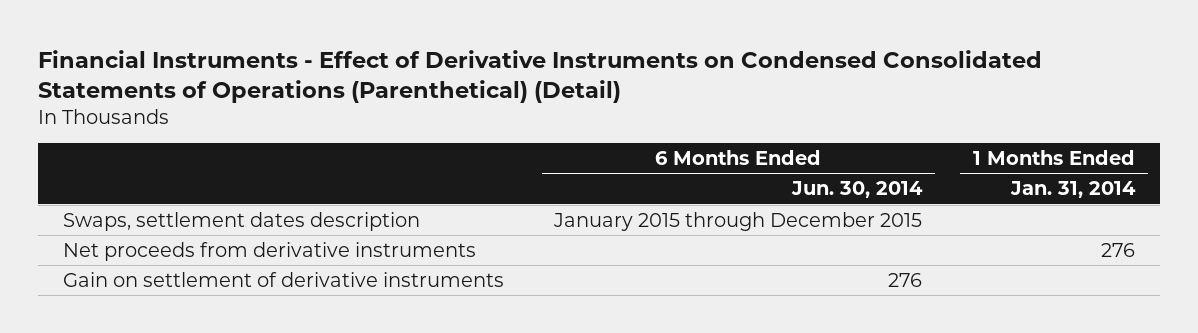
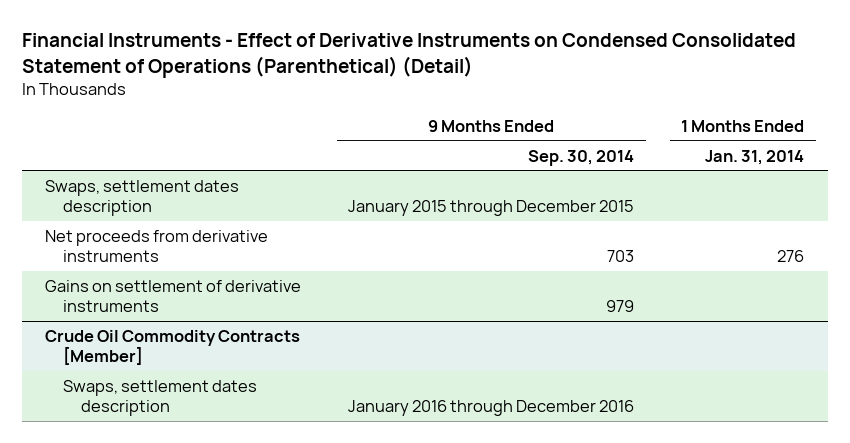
- Financial Instruments - Effect of Derivative Instruments on Condensed Consolidated Statements of Operations (Parenthetical) (Detail)
+ Financial Instruments - Effect of Derivative Instruments on Condensed Consolidated Statement of Operations (Parenthetical) (Detail)
- | 6 Months Ended Jun. 30, 2014 | 1 Months Ended Jan. 31, 2014
+ | 9 Months Ended Sep. 30, 2014 | 1 Months Ended Jan. 31, 2014
- Gain on settlement of derivative instruments | 276 |
+ Gains on settlement of derivative instruments | 979 |
+ Crude Oil Commodity Contracts [Member]
+ Swaps, settlement dates description | January 2016 through December 2016 |

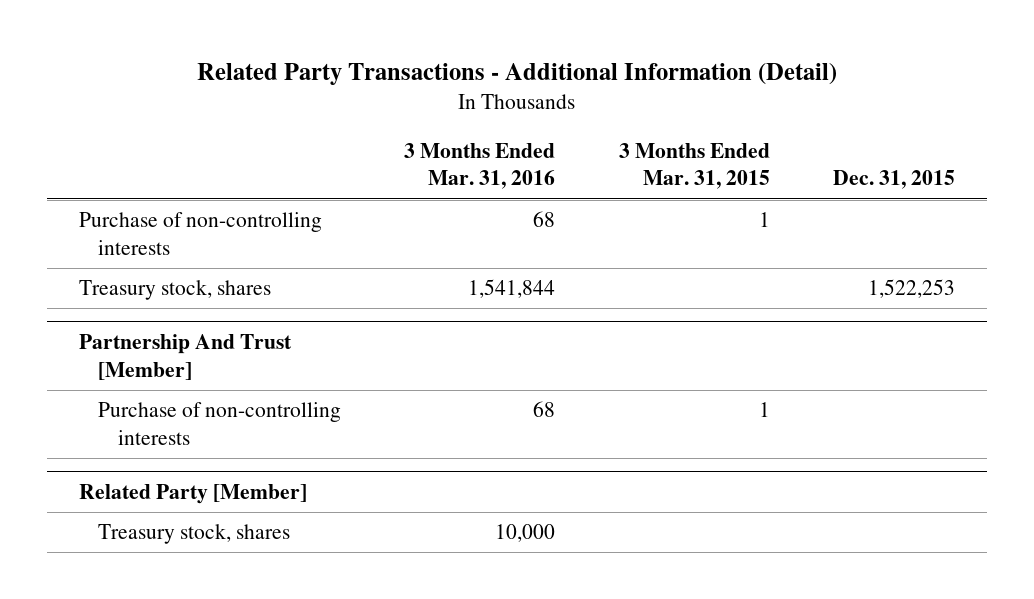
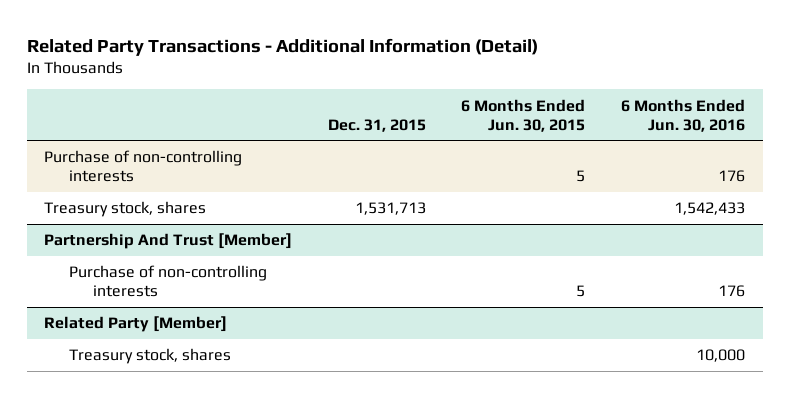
- | 3 Months Ended Mar. 31, 2016 | 3 Months Ended Mar. 31, 2015 | Dec. 31, 2015
+ | Dec. 31, 2015 | 6 Months Ended Jun. 30, 2015 | 6 Months Ended Jun. 30, 2016
- Treasury stock, shares | 1,541,844 | | 1,522,253
+ Treasury stock, shares | 1,531,713 | | 1,542,433

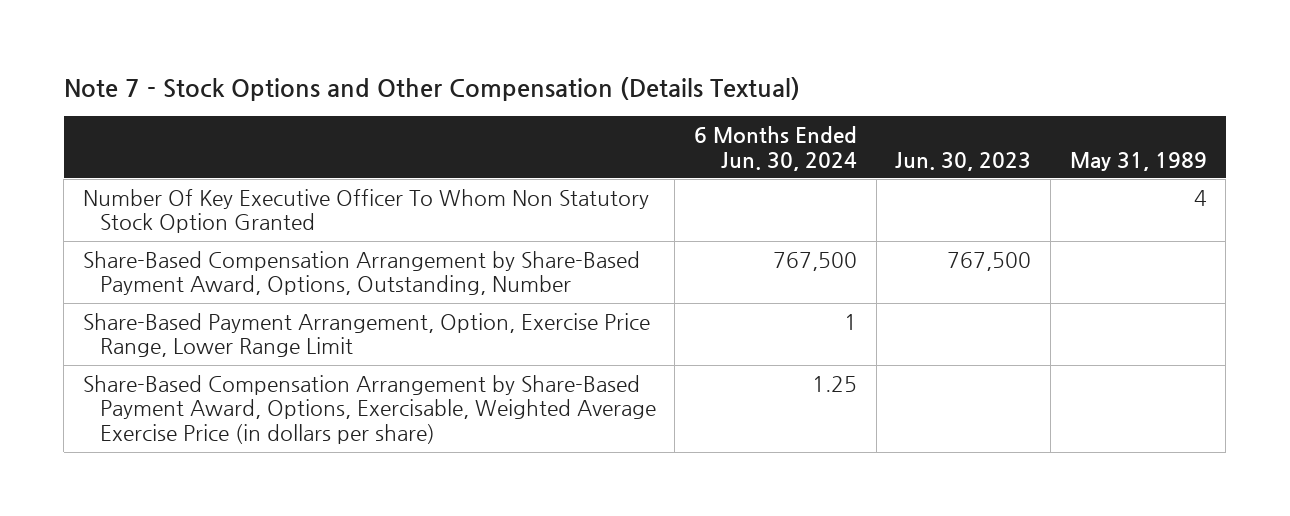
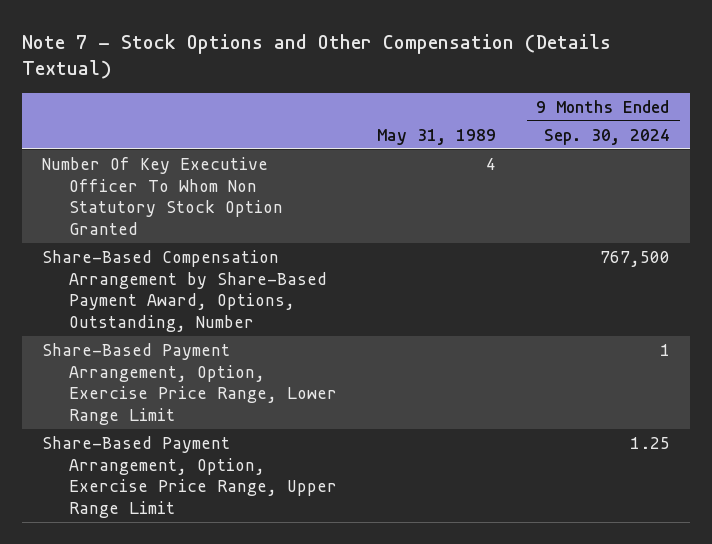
- | 6 Months Ended Jun. 30, 2024 | Jun. 30, 2023 | May 31, 1989
+ | May 31, 1989 | 9 Months Ended Sep. 30, 2024
- Share-Based Compensation Arrangement by Share-Based Payment Award, Options, Exercisable, Weighted Average Exercise Price (in dollars per share) | 1.25 | |
+ Share-Based Payment Arrangement, Option, Exercise Price Range, Upper Range Limit | | 1.25

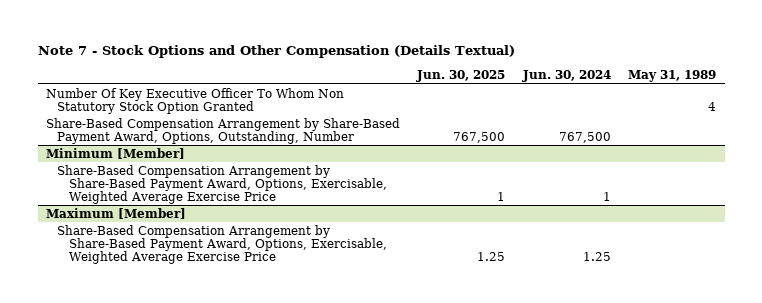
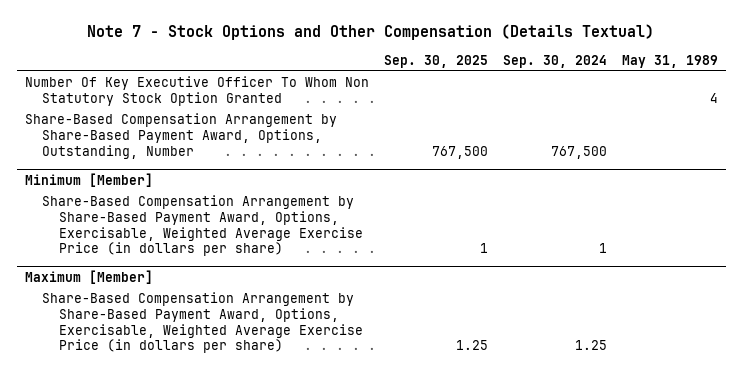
- | Jun. 30, 2025 | Jun. 30, 2024 | May 31, 1989
+ | Sep. 30, 2025 | Sep. 30, 2024 | May 31, 1989
@ Minimum [Member]
- Share-Based Compensation Arrangement by Share-Based Payment Award, Options, Exercisable, Weighted Average Exercise Price | 1 | 1 |
+ Share-Based Compensation Arrangement by Share-Based Payment Award, Options, Exercisable, Weighted Average Exercise Price (in dollars per share) | 1 | 1 |
@ Maximum [Member]
- Share-Based Compensation Arrangement by Share-Based Payment Award, Options, Exercisable, Weighted Average Exercise Price | 1.25 | 1.25 |
+ Share-Based Compensation Arrangement by Share-Based Payment Award, Options, Exercisable, Weighted Average Exercise Price (in dollars per share) | 1.25 | 1.25 |

